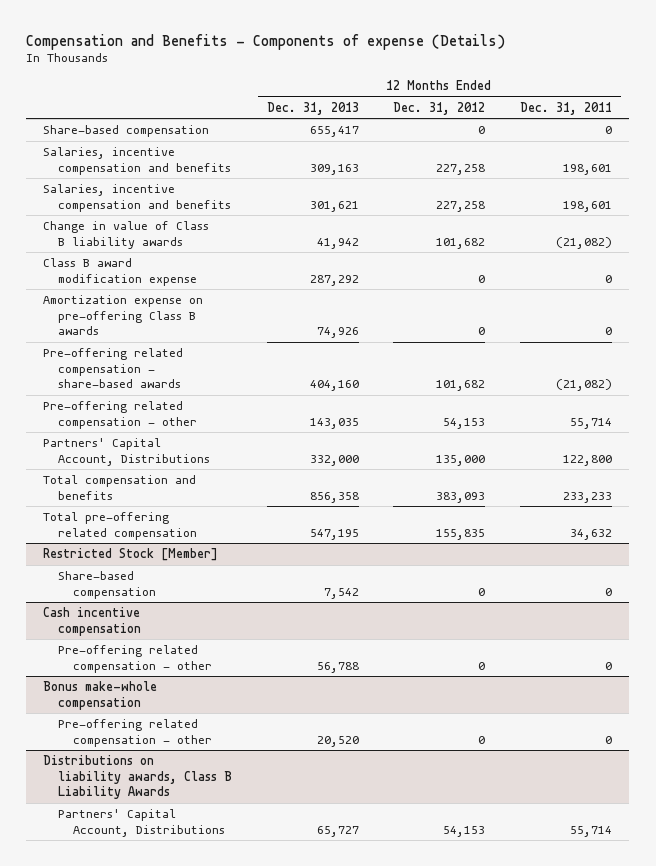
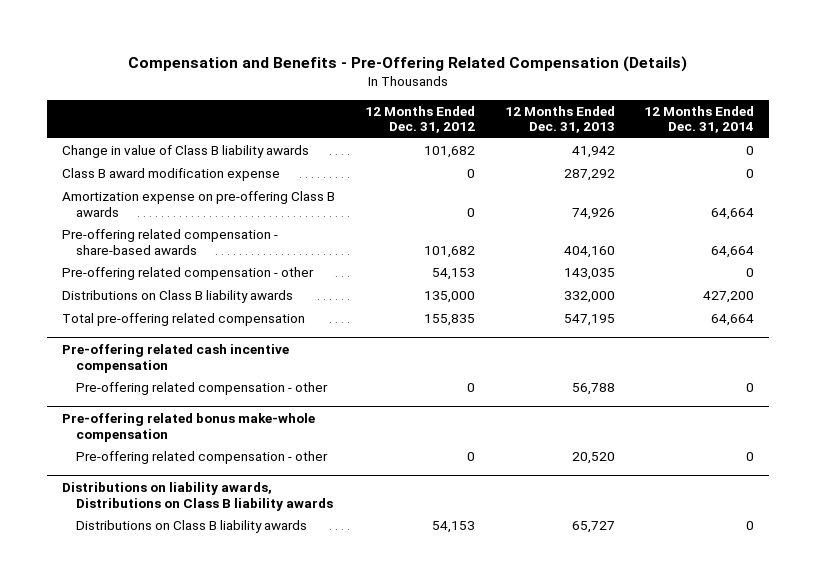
- Compensation and Benefits - Components of expense (Details)
+ Compensation and Benefits - Pre-Offering Related Compensation (Details)
- | 12 Months Ended Dec. 31, 2013 | 12 Months Ended Dec. 31, 2012 | 12 Months Ended Dec. 31, 2011
+ | 12 Months Ended Dec. 31, 2012 | 12 Months Ended Dec. 31, 2013 | 12 Months Ended Dec. 31, 2014
- Share-based compensation | 655,417 | 0 | 0
- Salaries, incentive compensation and benefits | 309,163 | 227,258 | 198,601
- Salaries, incentive compensation and benefits | 301,621 | 227,258 | 198,601
- Partners' Capital Account, Distributions | 332,000 | 135,000 | 122,800
- Total compensation and benefits | 856,358 | 383,093 | 233,233
+ Distributions on Class B liability awards | 135,000 | 332,000 | 427,200
- Restricted Stock [Member]
- Share-based compensation | 7,542 | 0 | 0
- Cash incentive compensation
+ Pre-offering related cash incentive compensation
- Bonus make-whole compensation
+ Pre-offering related bonus make-whole compensation
- Distributions on liability awards, Class B Liability Awards
- Partners' Capital Account, Distributions | 65,727 | 54,153 | 55,714
+ Distributions on liability awards, Distributions on Class B liability awards
+ Distributions on Class B liability awards | 54,153 | 65,727 | 0

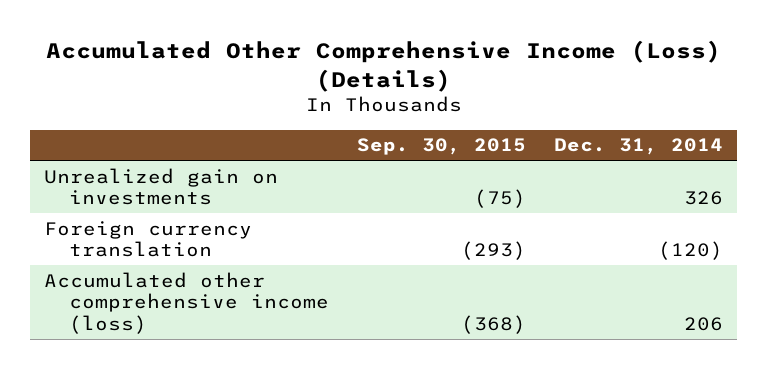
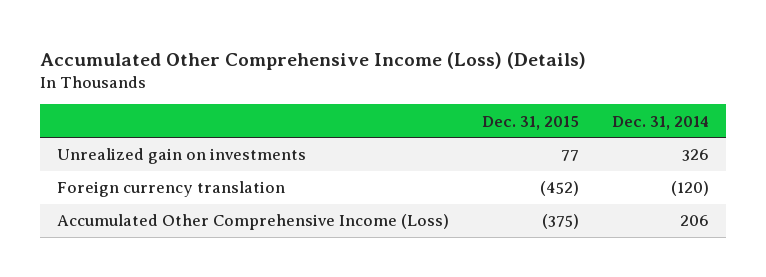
- | Sep. 30, 2015 | Dec. 31, 2014
+ | Dec. 31, 2015 | Dec. 31, 2014
- Accumulated other comprehensive income (loss) | (368) | 206
+ Accumulated Other Comprehensive Income (Loss) | (375) | 206

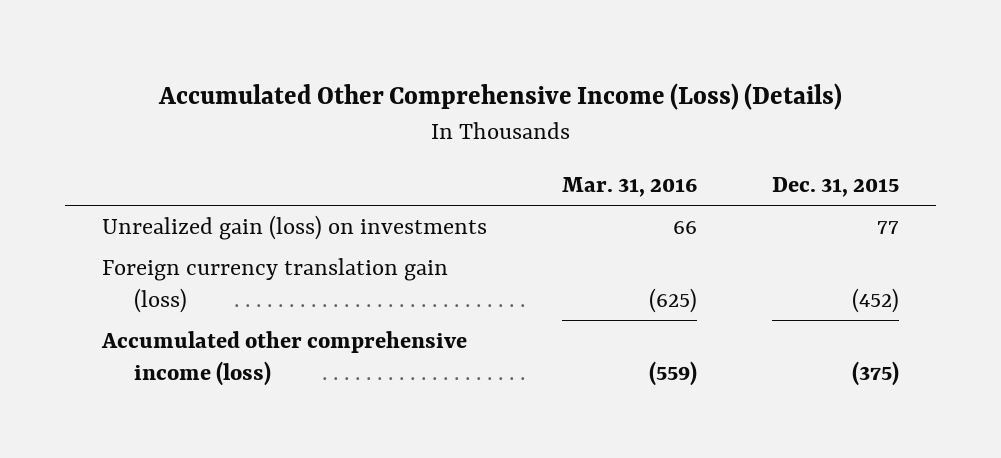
- | Dec. 31, 2015 | Dec. 31, 2014
+ | Mar. 31, 2016 | Dec. 31, 2015
- Unrealized gain on investments | 77 | 326
- Foreign currency translation | (452) | (120)
- Accumulated Other Comprehensive Income (Loss) | (375) | 206
+ Unrealized gain (loss) on investments | 66 | 77
+ Foreign currency translation gain (loss) | (625) | (452)
+ Accumulated other comprehensive income (loss) | (559) | (375)

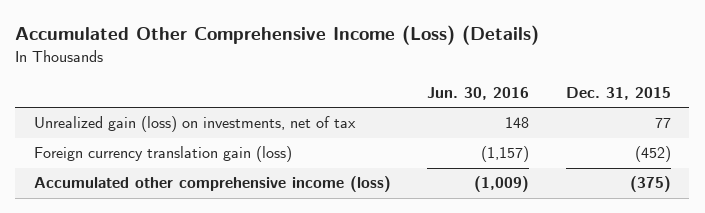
- | Mar. 31, 2016 | Dec. 31, 2015
+ | Jun. 30, 2016 | Dec. 31, 2015
- Unrealized gain (loss) on investments | 66 | 77
+ Unrealized gain (loss) on investments, net of tax | 148 | 77

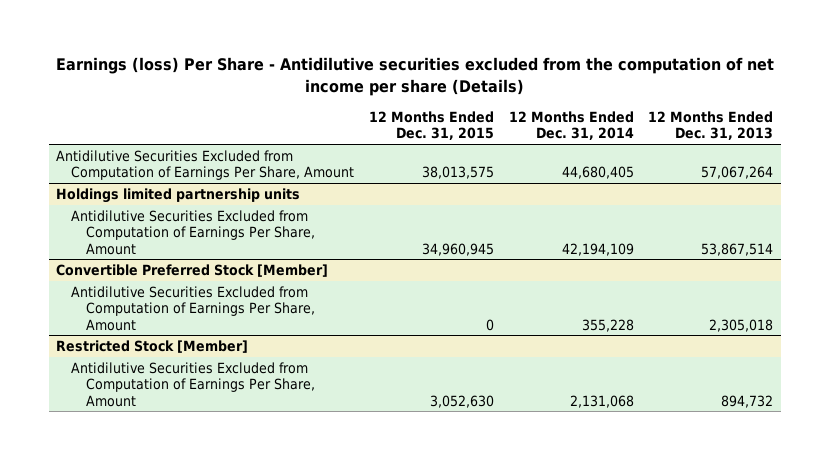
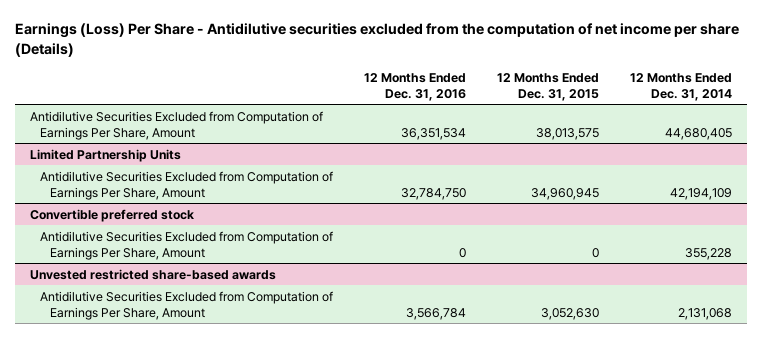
- Earnings (loss) Per Share - Antidilutive securities excluded from the computation of net income per share (Details)
+ Earnings (Loss) Per Share - Antidilutive securities excluded from the computation of net income per share (Details)
- | 12 Months Ended Dec. 31, 2015 | 12 Months Ended Dec. 31, 2014 | 12 Months Ended Dec. 31, 2013
+ | 12 Months Ended Dec. 31, 2016 | 12 Months Ended Dec. 31, 2015 | 12 Months Ended Dec. 31, 2014
- Holdings limited partnership units
+ Limited Partnership Units
- Convertible Preferred Stock [Member]
+ Convertible preferred stock
- Restricted Stock [Member]
+ Unvested restricted share-based awards

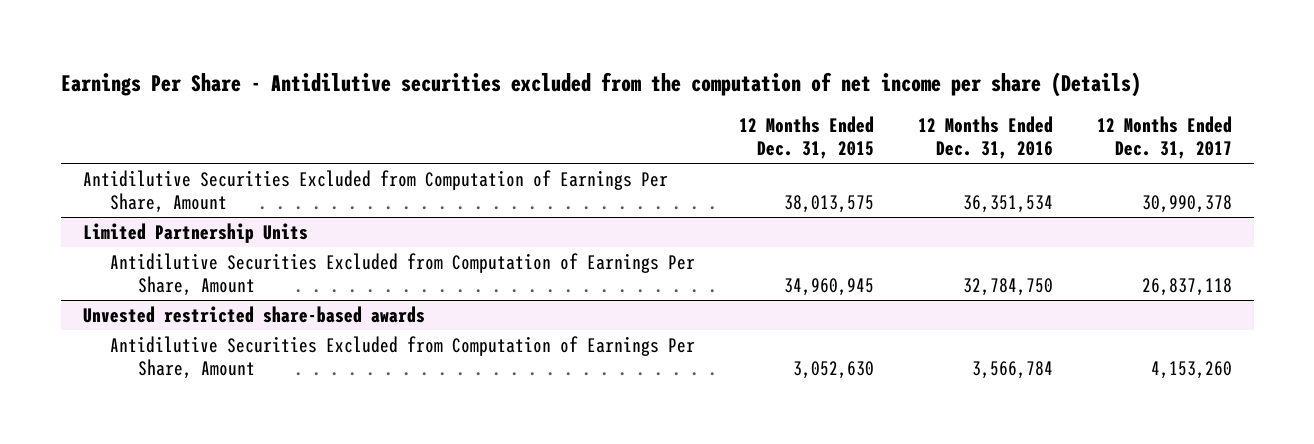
- Earnings (Loss) Per Share - Antidilutive securities excluded from the computation of net income per share (Details)
+ Earnings Per Share - Antidilutive securities excluded from the computation of net income per share (Details)
- | 12 Months Ended Dec. 31, 2016 | 12 Months Ended Dec. 31, 2015 | 12 Months Ended Dec. 31, 2014
+ | 12 Months Ended Dec. 31, 2015 | 12 Months Ended Dec. 31, 2016 | 12 Months Ended Dec. 31, 2017
- Convertible preferred stock
- Antidilutive Securities Excluded from Computation of Earnings Per Share, Amount | 0 | 0 | 355,228

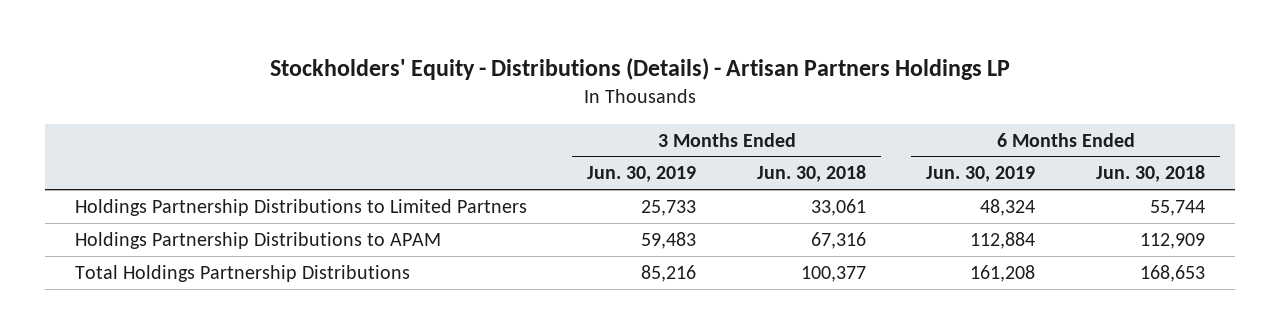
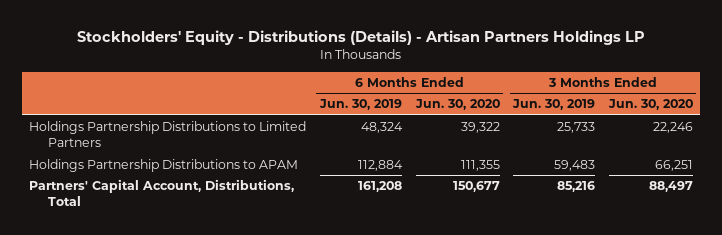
- | 3 Months Ended Jun. 30, 2019 | 3 Months Ended Jun. 30, 2018 | 6 Months Ended Jun. 30, 2019 | 6 Months Ended Jun. 30, 2018
+ | 6 Months Ended Jun. 30, 2019 | 6 Months Ended Jun. 30, 2020 | 3 Months Ended Jun. 30, 2019 | 3 Months Ended Jun. 30, 2020
- Total Holdings Partnership Distributions | 85,216 | 100,377 | 161,208 | 168,653
+ Partners' Capital Account, Distributions, Total | 161,208 | 150,677 | 85,216 | 88,497

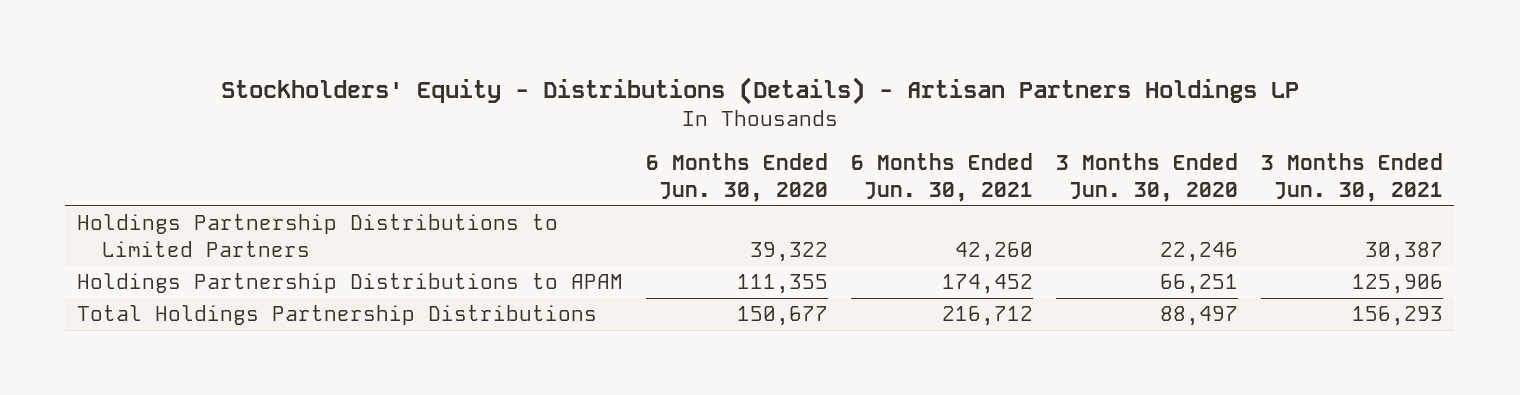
- | 6 Months Ended Jun. 30, 2019 | 6 Months Ended Jun. 30, 2020 | 3 Months Ended Jun. 30, 2019 | 3 Months Ended Jun. 30, 2020
+ | 6 Months Ended Jun. 30, 2020 | 6 Months Ended Jun. 30, 2021 | 3 Months Ended Jun. 30, 2020 | 3 Months Ended Jun. 30, 2021
- Partners' Capital Account, Distributions, Total | 161,208 | 150,677 | 85,216 | 88,497
+ Total Holdings Partnership Distributions | 150,677 | 216,712 | 88,497 | 156,293

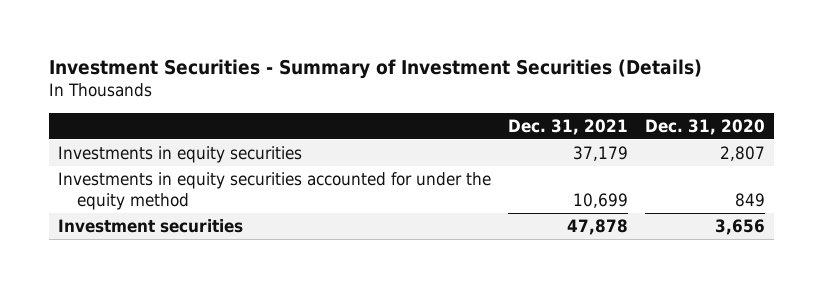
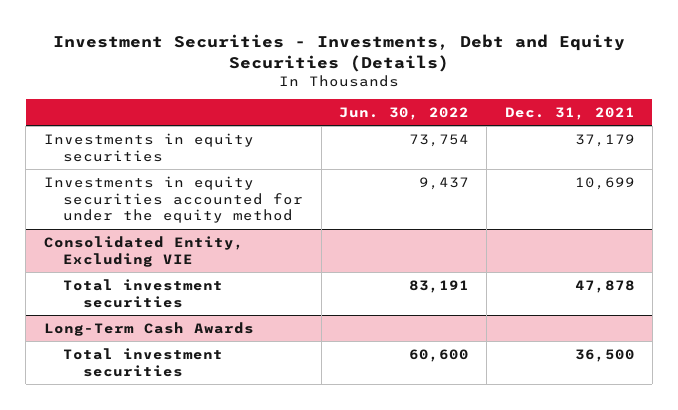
- Investment Securities - Summary of Investment Securities (Details)
+ Investment Securities - Investments, Debt and Equity Securities (Details)
- | Dec. 31, 2021 | Dec. 31, 2020
+ | Jun. 30, 2022 | Dec. 31, 2021
- Investment securities | 47,878 | 3,656
+ Consolidated Entity, Excluding VIE
+ Total investment securities | 83,191 | 47,878
+ Long-Term Cash Awards
+ Total investment securities | 60,600 | 36,500

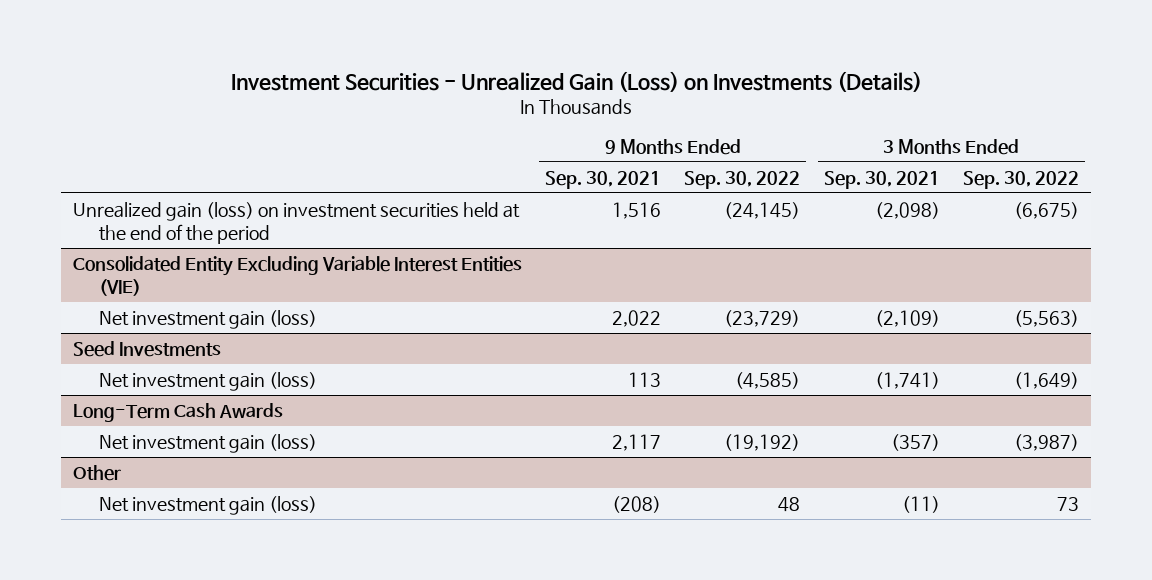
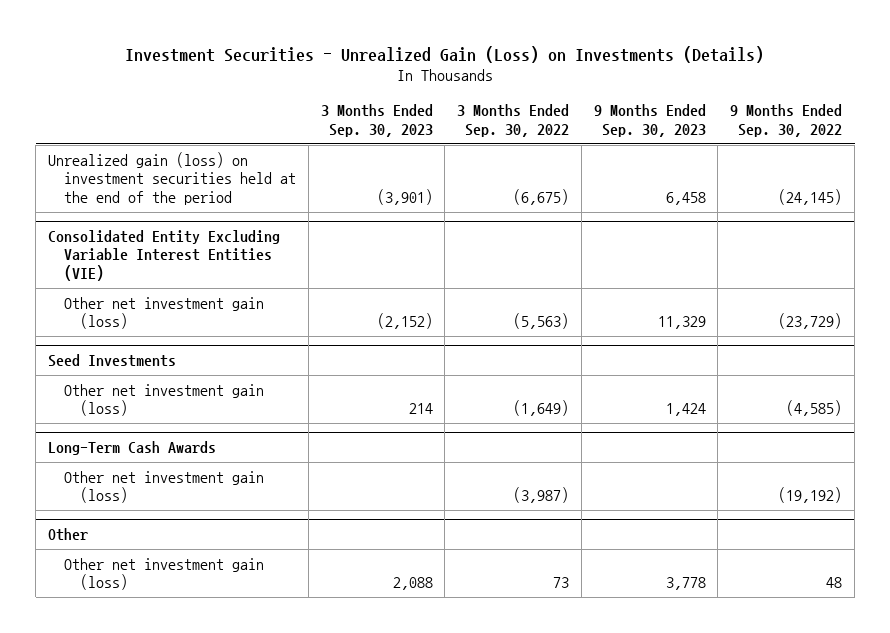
- | 9 Months Ended Sep. 30, 2021 | 9 Months Ended Sep. 30, 2022 | 3 Months Ended Sep. 30, 2021 | 3 Months Ended Sep. 30, 2022
+ | 3 Months Ended Sep. 30, 2023 | 3 Months Ended Sep. 30, 2022 | 9 Months Ended Sep. 30, 2023 | 9 Months Ended Sep. 30, 2022
@ Consolidated Entity Excluding Variable Interest Entities (VIE)
- Net investment gain (loss) | 2,022 | (23,729) | (2,109) | (5,563)
+ Other net investment gain (loss) | (2,152) | (5,563) | 11,329 | (23,729)
@ Seed Investments
- Net investment gain (loss) | 113 | (4,585) | (1,741) | (1,649)
+ Other net investment gain (loss) | 214 | (1,649) | 1,424 | (4,585)
@ Long-Term Cash Awards
- Net investment gain (loss) | 2,117 | (19,192) | (357) | (3,987)
+ Other net investment gain (loss) | | (3,987) | | (19,192)
@ Other
- Net investment gain (loss) | (208) | 48 | (11) | 73
+ Other net investment gain (loss) | 2,088 | 73 | 3,778 | 48

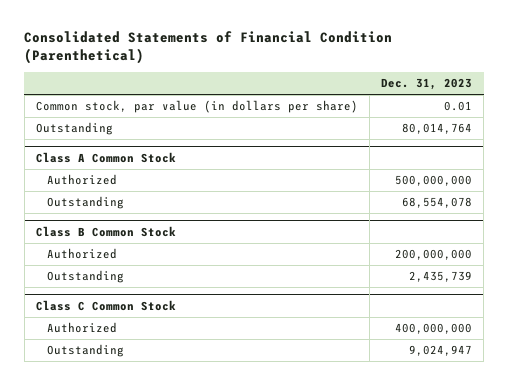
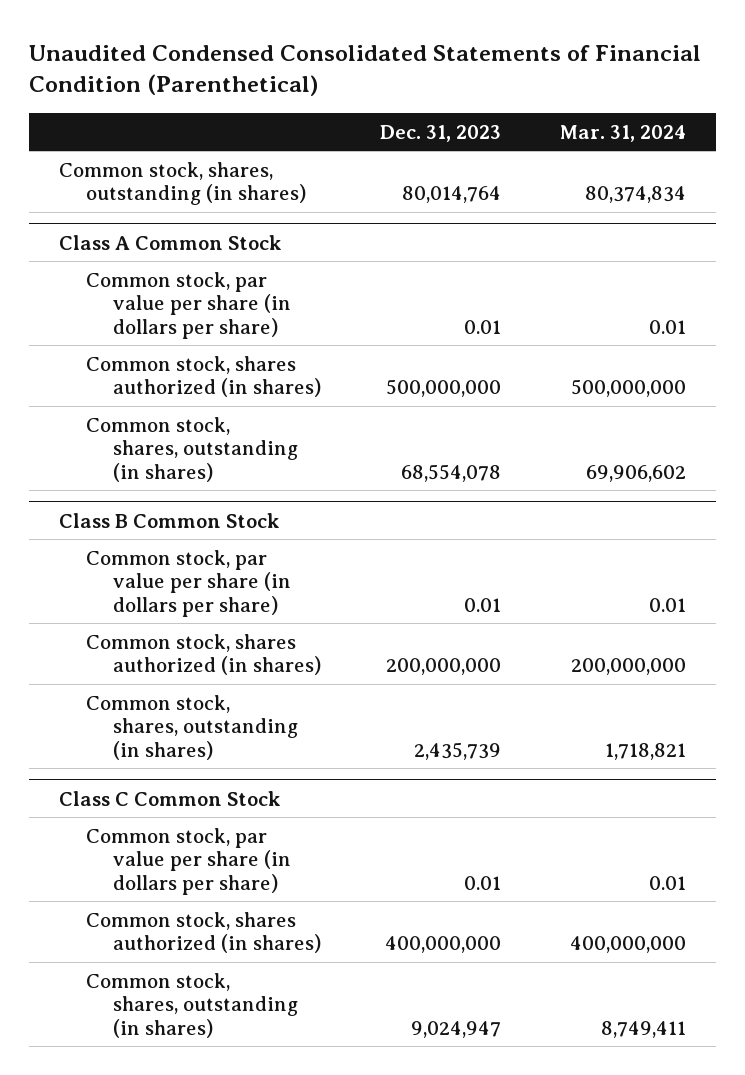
- Consolidated Statements of Financial Condition (Parenthetical)
+ Unaudited Condensed Consolidated Statements of Financial Condition (Parenthetical)
- | Dec. 31, 2023
+ | Dec. 31, 2023 | Mar. 31, 2024
- Common stock, par value (in dollars per share) | 0.01
- Outstanding | 80,014,764
+ Common stock, shares, outstanding (in shares) | 80,014,764 | 80,374,834
@ Class A Common Stock
- Authorized | 500,000,000
- Outstanding | 68,554,078
+ Common stock, par value per share (in dollars per share) | 0.01 | 0.01
+ Common stock, shares authorized (in shares) | 500,000,000 | 500,000,000
+ Common stock, shares, outstanding (in shares) | 68,554,078 | 69,906,602
@ Class B Common Stock
- Authorized | 200,000,000
- Outstanding | 2,435,739
+ Common stock, par value per share (in dollars per share) | 0.01 | 0.01
+ Common stock, shares authorized (in shares) | 200,000,000 | 200,000,000
+ Common stock, shares, outstanding (in shares) | 2,435,739 | 1,718,821
@ Class C Common Stock
- Authorized | 400,000,000
- Outstanding | 9,024,947
+ Common stock, par value per share (in dollars per share) | 0.01 | 0.01
+ Common stock, shares authorized (in shares) | 400,000,000 | 400,000,000
+ Common stock, shares, outstanding (in shares) | 9,024,947 | 8,749,411

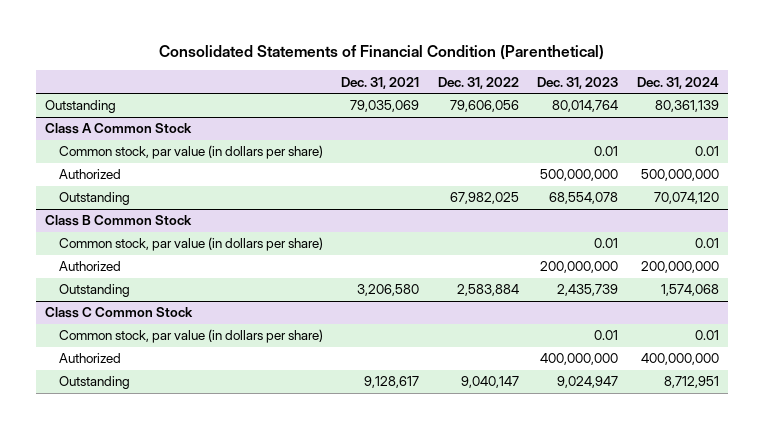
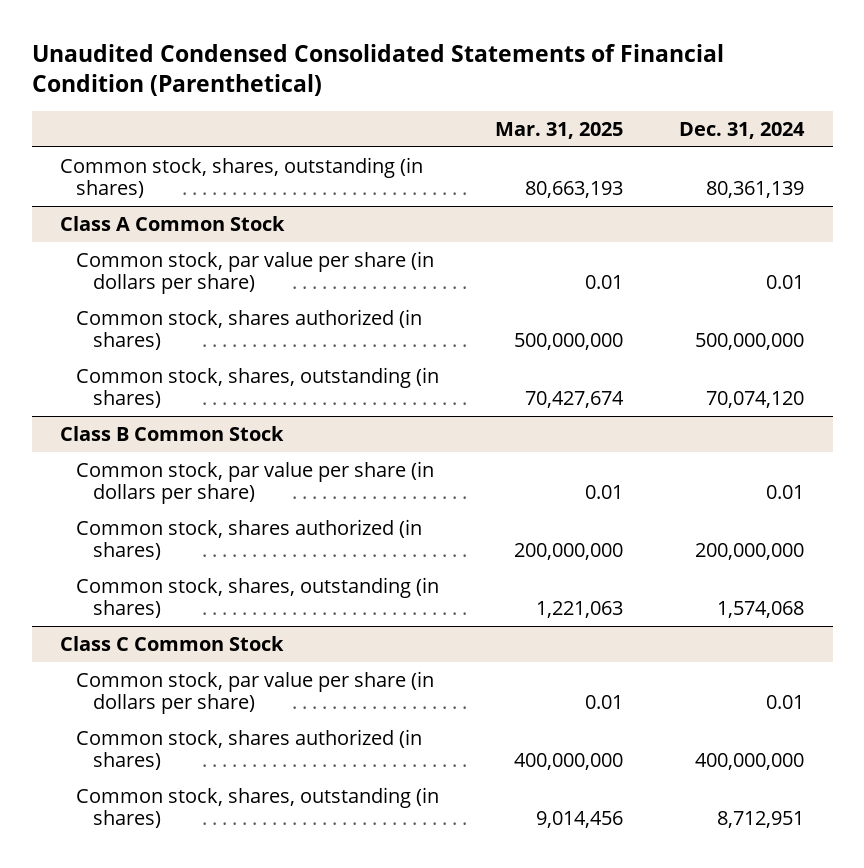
- Consolidated Statements of Financial Condition (Parenthetical)
+ Unaudited Condensed Consolidated Statements of Financial Condition (Parenthetical)
- | Dec. 31, 2021 | Dec. 31, 2022 | Dec. 31, 2023 | Dec. 31, 2024
+ | Mar. 31, 2025 | Dec. 31, 2024
- Outstanding | 79,035,069 | 79,606,056 | 80,014,764 | 80,361,139
+ Common stock, shares, outstanding (in shares) | 80,663,193 | 80,361,139
@ Class A Common Stock
- Common stock, par value (in dollars per share) | | | 0.01 | 0.01
- Authorized | | | 500,000,000 | 500,000,000
- Outstanding | | 67,982,025 | 68,554,078 | 70,074,120
+ Common stock, par value per share (in dollars per share) | 0.01 | 0.01
+ Common stock, shares authorized (in shares) | 500,000,000 | 500,000,000
+ Common stock, shares, outstanding (in shares) | 70,427,674 | 70,074,120
@ Class B Common Stock
- Common stock, par value (in dollars per share) | | | 0.01 | 0.01
- Authorized | | | 200,000,000 | 200,000,000
- Outstanding | 3,206,580 | 2,583,884 | 2,435,739 | 1,574,068
+ Common stock, par value per share (in dollars per share) | 0.01 | 0.01
+ Common stock, shares authorized (in shares) | 200,000,000 | 200,000,000
+ Common stock, shares, outstanding (in shares) | 1,221,063 | 1,574,068
@ Class C Common Stock
- Common stock, par value (in dollars per share) | | | 0.01 | 0.01
- Authorized | | | 400,000,000 | 400,000,000
- Outstanding | 9,128,617 | 9,040,147 | 9,024,947 | 8,712,951
+ Common stock, par value per share (in dollars per share) | 0.01 | 0.01
+ Common stock, shares authorized (in shares) | 400,000,000 | 400,000,000
+ Common stock, shares, outstanding (in shares) | 9,014,456 | 8,712,951

